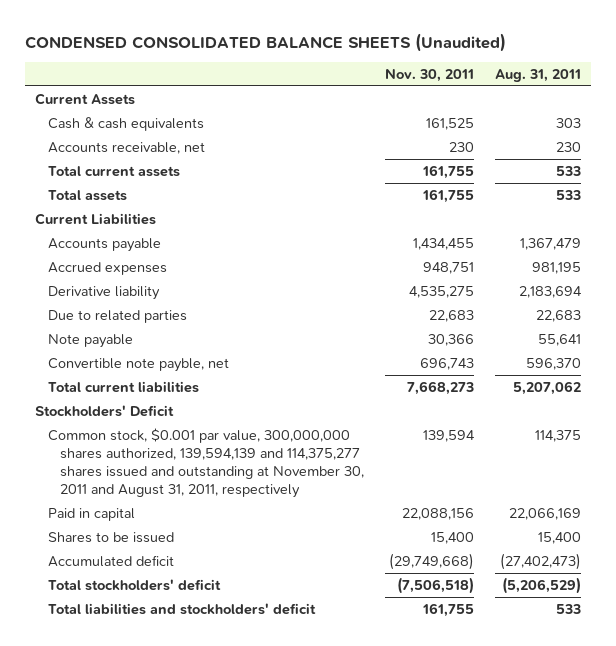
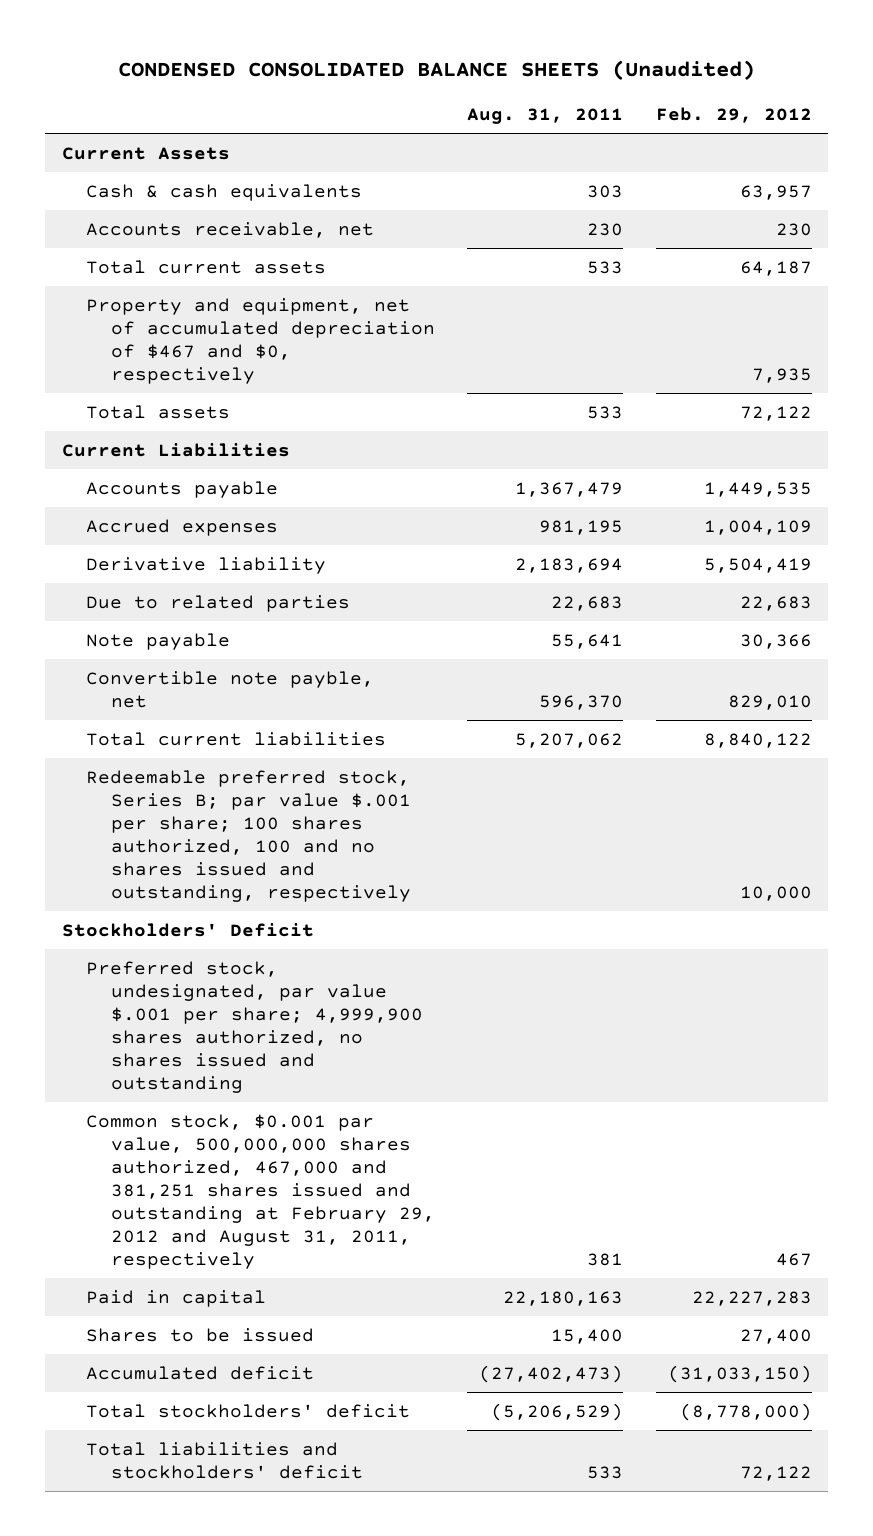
- | Nov. 30, 2011 | Aug. 31, 2011
+ | Aug. 31, 2011 | Feb. 29, 2012
+ Property and equipment, net of accumulated depreciation of $467 and $0, respectively | | 7,935
+ Redeemable preferred stock, Series B; par value $.001 per share; 100 shares authorized, 100 and no shares issued and outstanding, respectively | | 10,000
- Common stock, $0.001 par value, 300,000,000 shares authorized, 139,594,139 and 114,375,277 shares issued and outstanding at November 30, 2011 and August 31, 2011, respectively | 139,594 | 114,375
- Paid in capital | 22,088,156 | 22,066,169
+ Preferred stock, undesignated, par value $.001 per share; 4,999,900 shares authorized, no shares issued and outstanding
+ Common stock, $0.001 par value, 500,000,000 shares authorized, 467,000 and 381,251 shares issued and outstanding at February 29, 2012 and August 31, 2011, respectively | 381 | 467
+ Paid in capital | 22,180,163 | 22,227,283

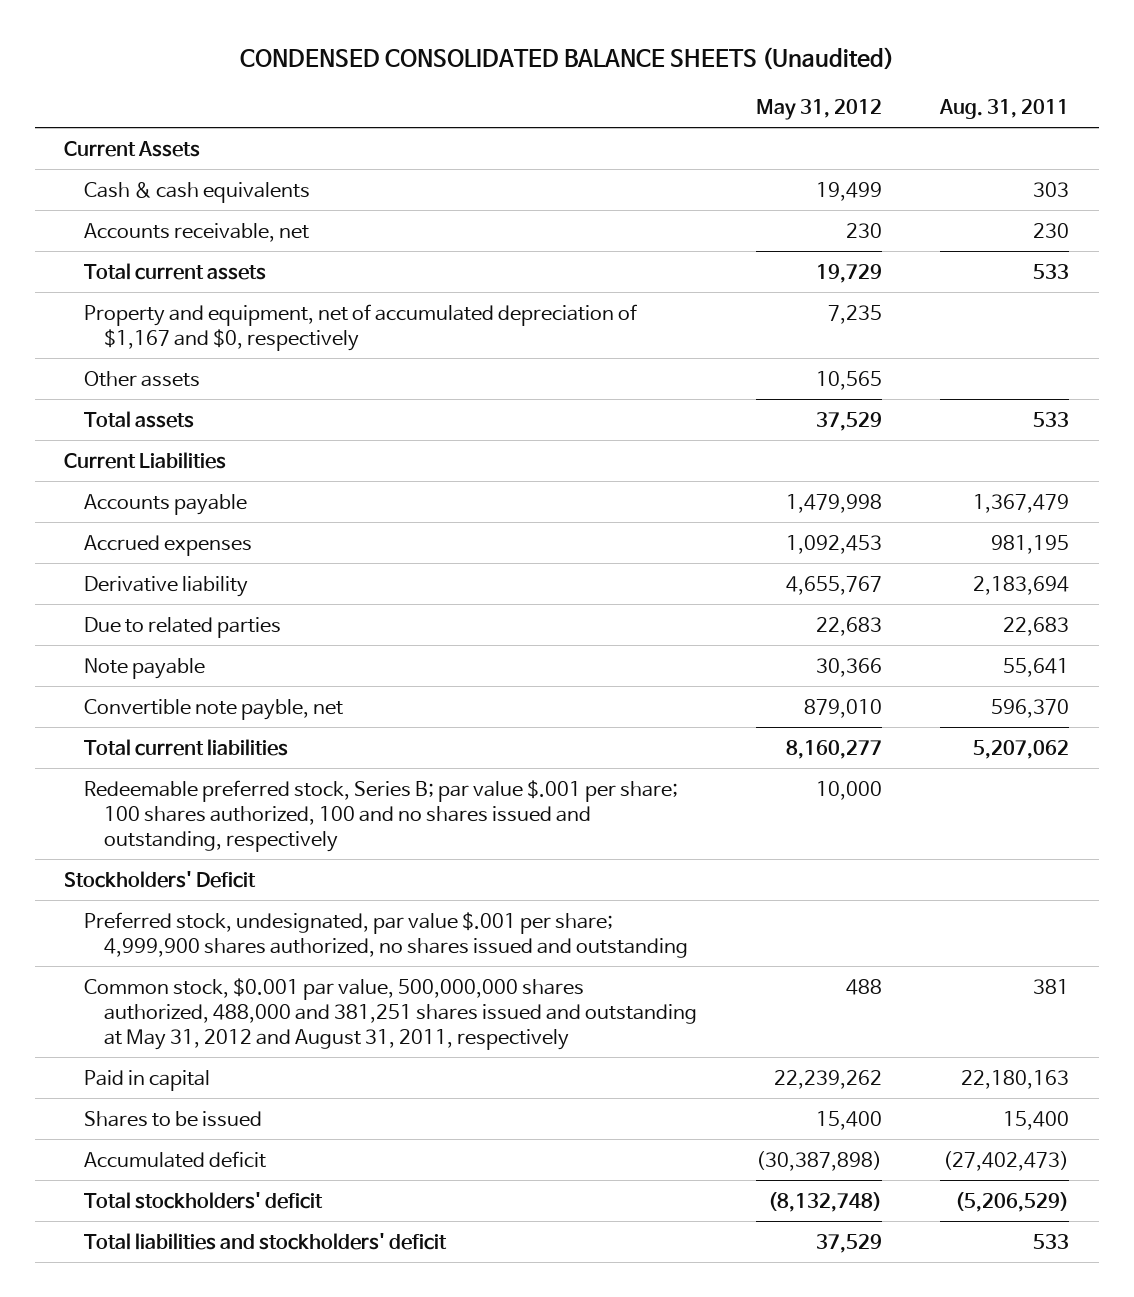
- | Aug. 31, 2011 | Feb. 29, 2012
+ | May 31, 2012 | Aug. 31, 2011
- Property and equipment, net of accumulated depreciation of $467 and $0, respectively | | 7,935
+ Property and equipment, net of accumulated depreciation of $1,167 and $0, respectively | 7,235 |
+ Other assets | 10,565 |
- Common stock, $0.001 par value, 500,000,000 shares authorized, 467,000 and 381,251 shares issued and outstanding at February 29, 2012 and August 31, 2011, respectively | 381 | 467
+ Common stock, $0.001 par value, 500,000,000 shares authorized, 488,000 and 381,251 shares issued and outstanding at May 31, 2012 and August 31, 2011, respectively | 488 | 381

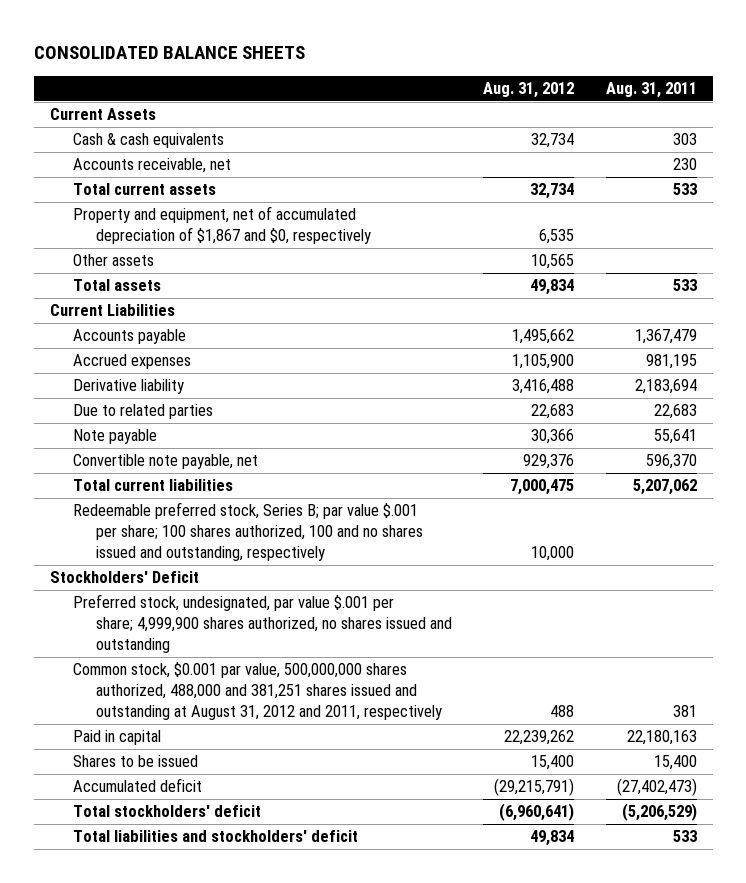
- CONDENSED CONSOLIDATED BALANCE SHEETS (Unaudited)
+ CONSOLIDATED BALANCE SHEETS
- | May 31, 2012 | Aug. 31, 2011
+ | Aug. 31, 2012 | Aug. 31, 2011
- Property and equipment, net of accumulated depreciation of $1,167 and $0, respectively | 7,235 |
+ Property and equipment, net of accumulated depreciation of $1,867 and $0, respectively | 6,535 |
- Convertible note payble, net | 879,010 | 596,370
+ Convertible note payable, net | 929,376 | 596,370
- Common stock, $0.001 par value, 500,000,000 shares authorized, 488,000 and 381,251 shares issued and outstanding at May 31, 2012 and August 31, 2011, respectively | 488 | 381
+ Common stock, $0.001 par value, 500,000,000 shares authorized, 488,000 and 381,251 shares issued and outstanding at August 31, 2012 and 2011, respectively | 488 | 381

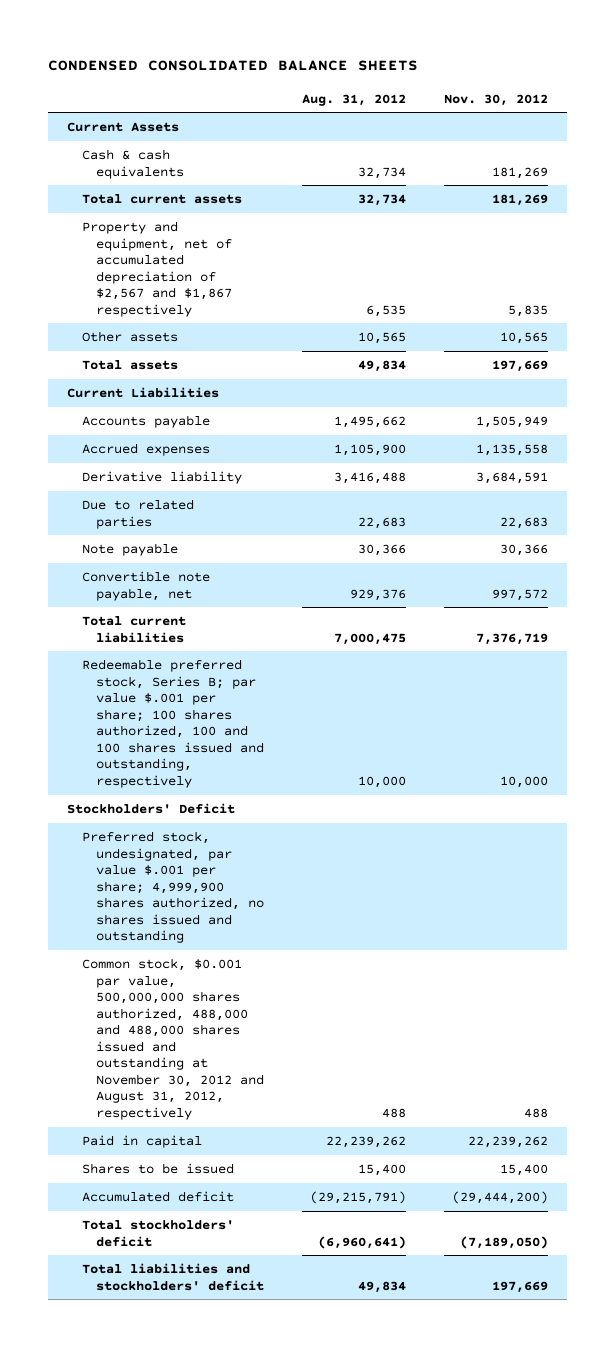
- CONSOLIDATED BALANCE SHEETS
+ CONDENSED CONSOLIDATED BALANCE SHEETS
- | Aug. 31, 2012 | Aug. 31, 2011
+ | Aug. 31, 2012 | Nov. 30, 2012
- Accounts receivable, net | | 230
- Property and equipment, net of accumulated depreciation of $1,867 and $0, respectively | 6,535 |
+ Property and equipment, net of accumulated depreciation of $2,567 and $1,867 respectively | 6,535 | 5,835
- Redeemable preferred stock, Series B; par value $.001 per share; 100 shares authorized, 100 and no shares issued and outstanding, respectively | 10,000 |
+ Redeemable preferred stock, Series B; par value $.001 per share; 100 shares authorized, 100 and 100 shares issued and outstanding, respectively | 10,000 | 10,000
- Common stock, $0.001 par value, 500,000,000 shares authorized, 488,000 and 381,251 shares issued and outstanding at August 31, 2012 and 2011, respectively | 488 | 381
+ Common stock, $0.001 par value, 500,000,000 shares authorized, 488,000 and 488,000 shares issued and outstanding at November 30, 2012 and August 31, 2012, respectively | 488 | 488

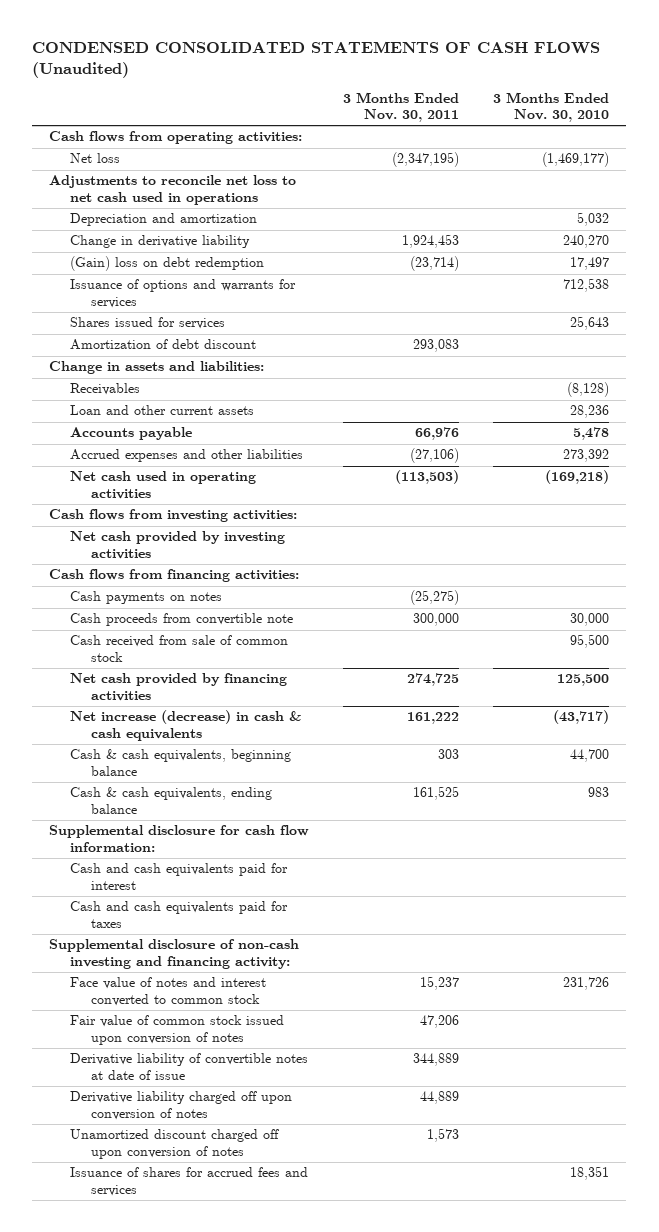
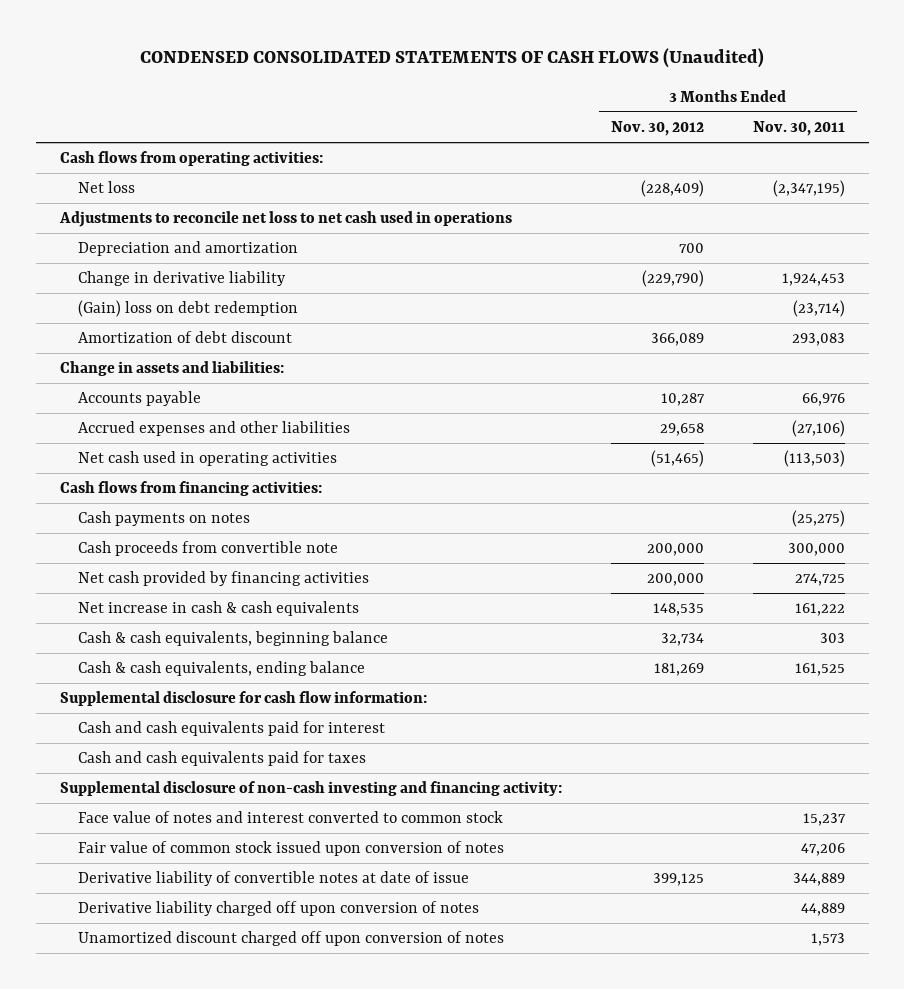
- | 3 Months Ended Nov. 30, 2011 | 3 Months Ended Nov. 30, 2010
+ | 3 Months Ended Nov. 30, 2012 | 3 Months Ended Nov. 30, 2011
- Issuance of options and warrants for services | | 712,538
- Shares issued for services | | 25,643
- Receivables | | (8,128)
- Loan and other current assets | | 28,236
- Cash flows from investing activities:
- Net cash provided by investing activities
- Cash received from sale of common stock | | 95,500
- Net increase (decrease) in cash & cash equivalents | 161,222 | (43,717)
+ Net increase in cash & cash equivalents | 148,535 | 161,222
- Issuance of shares for accrued fees and services | | 18,351

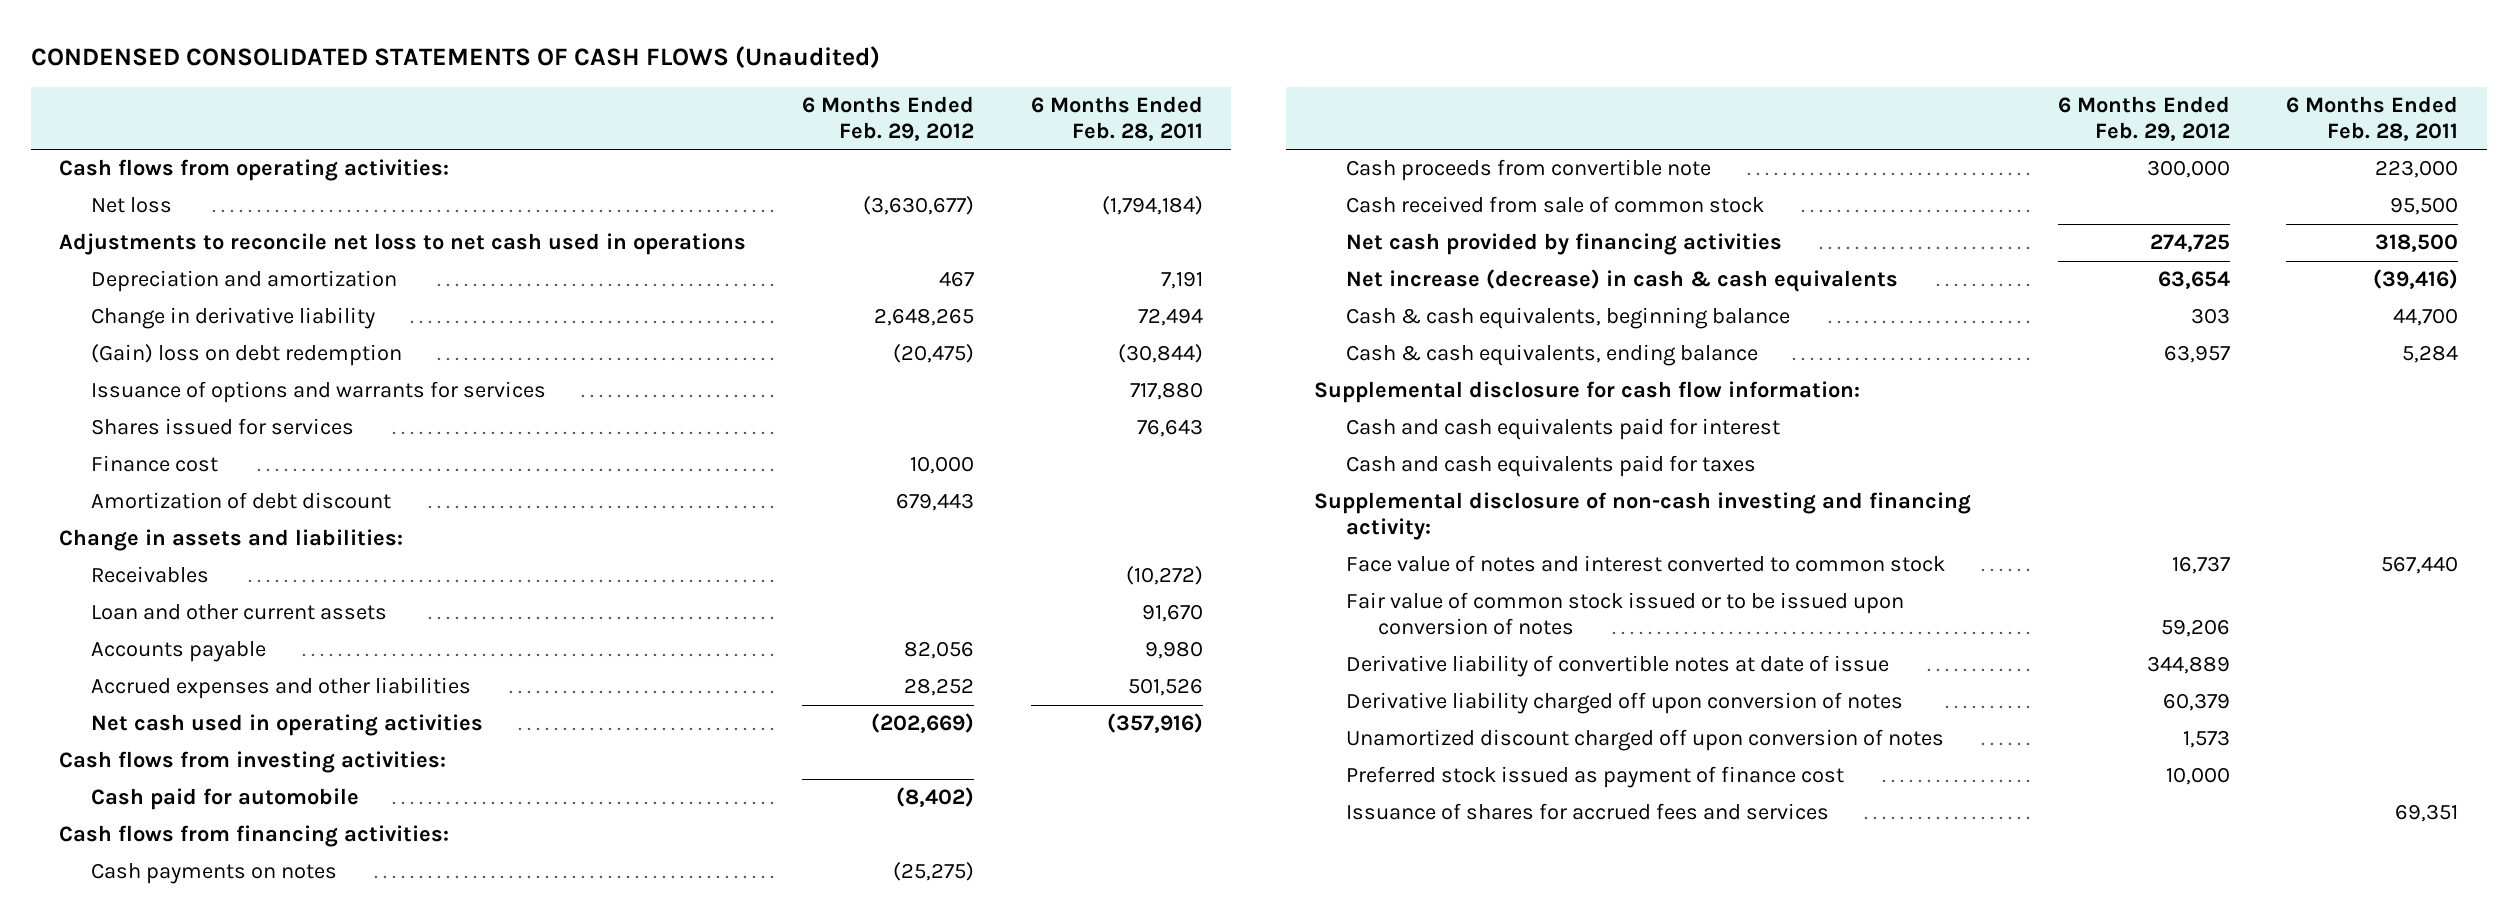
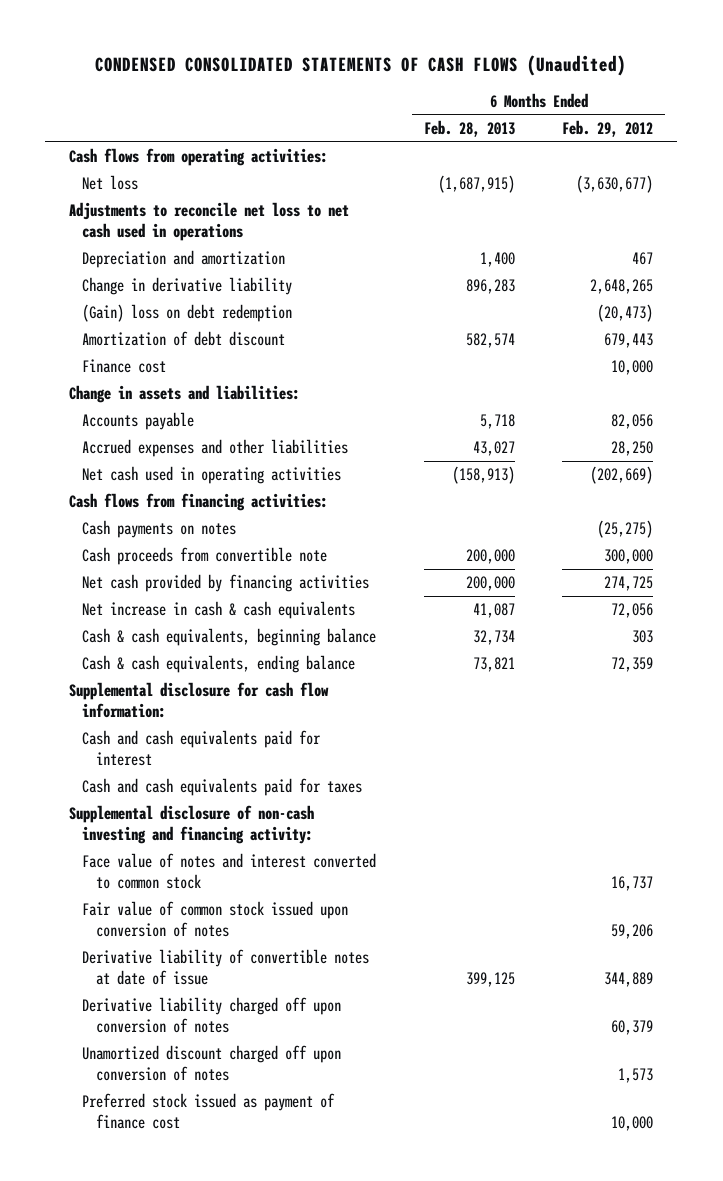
- | 6 Months Ended Feb. 29, 2012 | 6 Months Ended Feb. 28, 2011
+ | 6 Months Ended Feb. 28, 2013 | 6 Months Ended Feb. 29, 2012
- (Gain) loss on debt redemption | (20,475) | (30,844)
- Issuance of options and warrants for services | | 717,880
- Shares issued for services | | 76,643
+ (Gain) loss on debt redemption | | (20,473)
moved down: Finance cost | | 10,000
- Receivables | | (10,272)
- Loan and other current assets | | 91,670
- Accrued expenses and other liabilities | 28,252 | 501,526
+ Accrued expenses and other liabilities | 43,027 | 28,250
- Cash flows from investing activities:
- Cash paid for automobile | (8,402) |
- Cash received from sale of common stock | | 95,500
- Net increase (decrease) in cash & cash equivalents | 63,654 | (39,416)
+ Net increase in cash & cash equivalents | 41,087 | 72,056
- Cash & cash equivalents, ending balance | 63,957 | 5,284
+ Cash & cash equivalents, ending balance | 73,821 | 72,359
- Fair value of common stock issued or to be issued upon conversion of notes | 59,206 |
+ Fair value of common stock issued upon conversion of notes | | 59,206
- Issuance of shares for accrued fees and services | | 69,351

